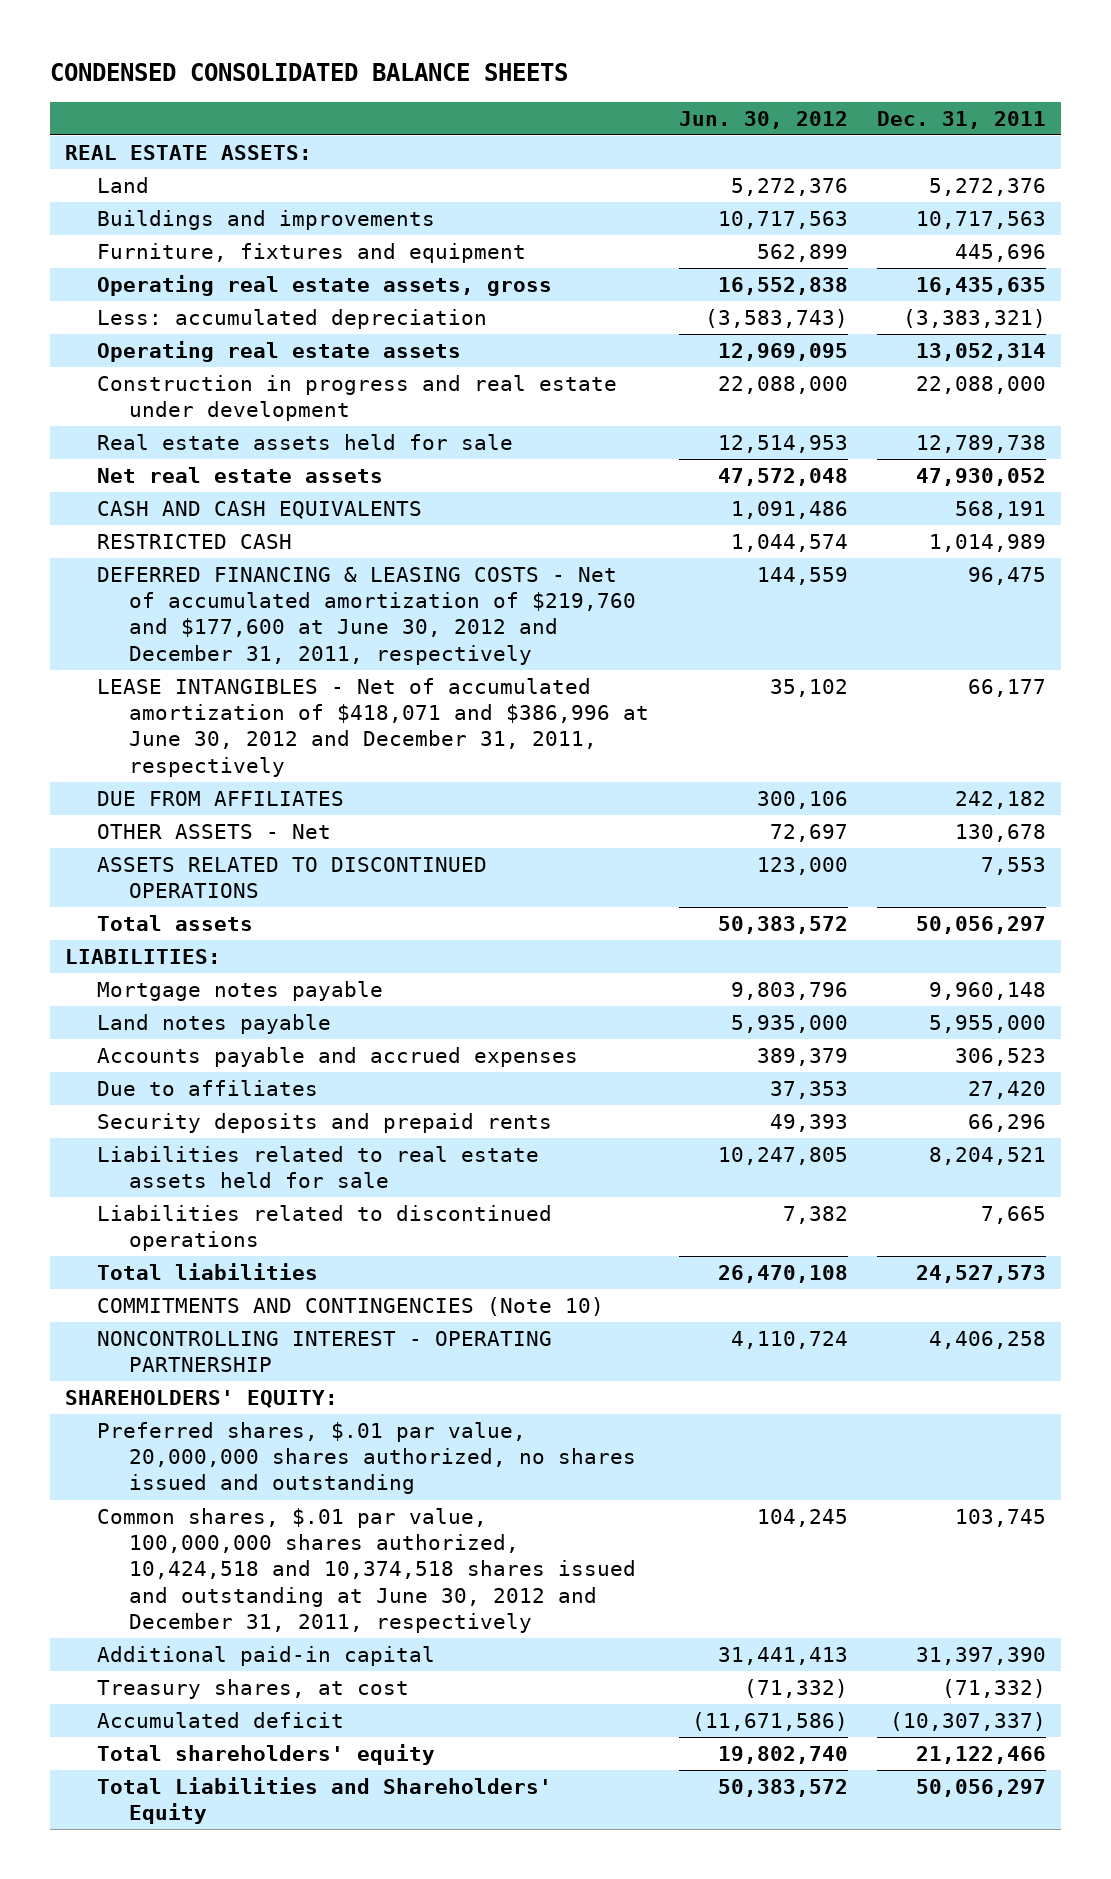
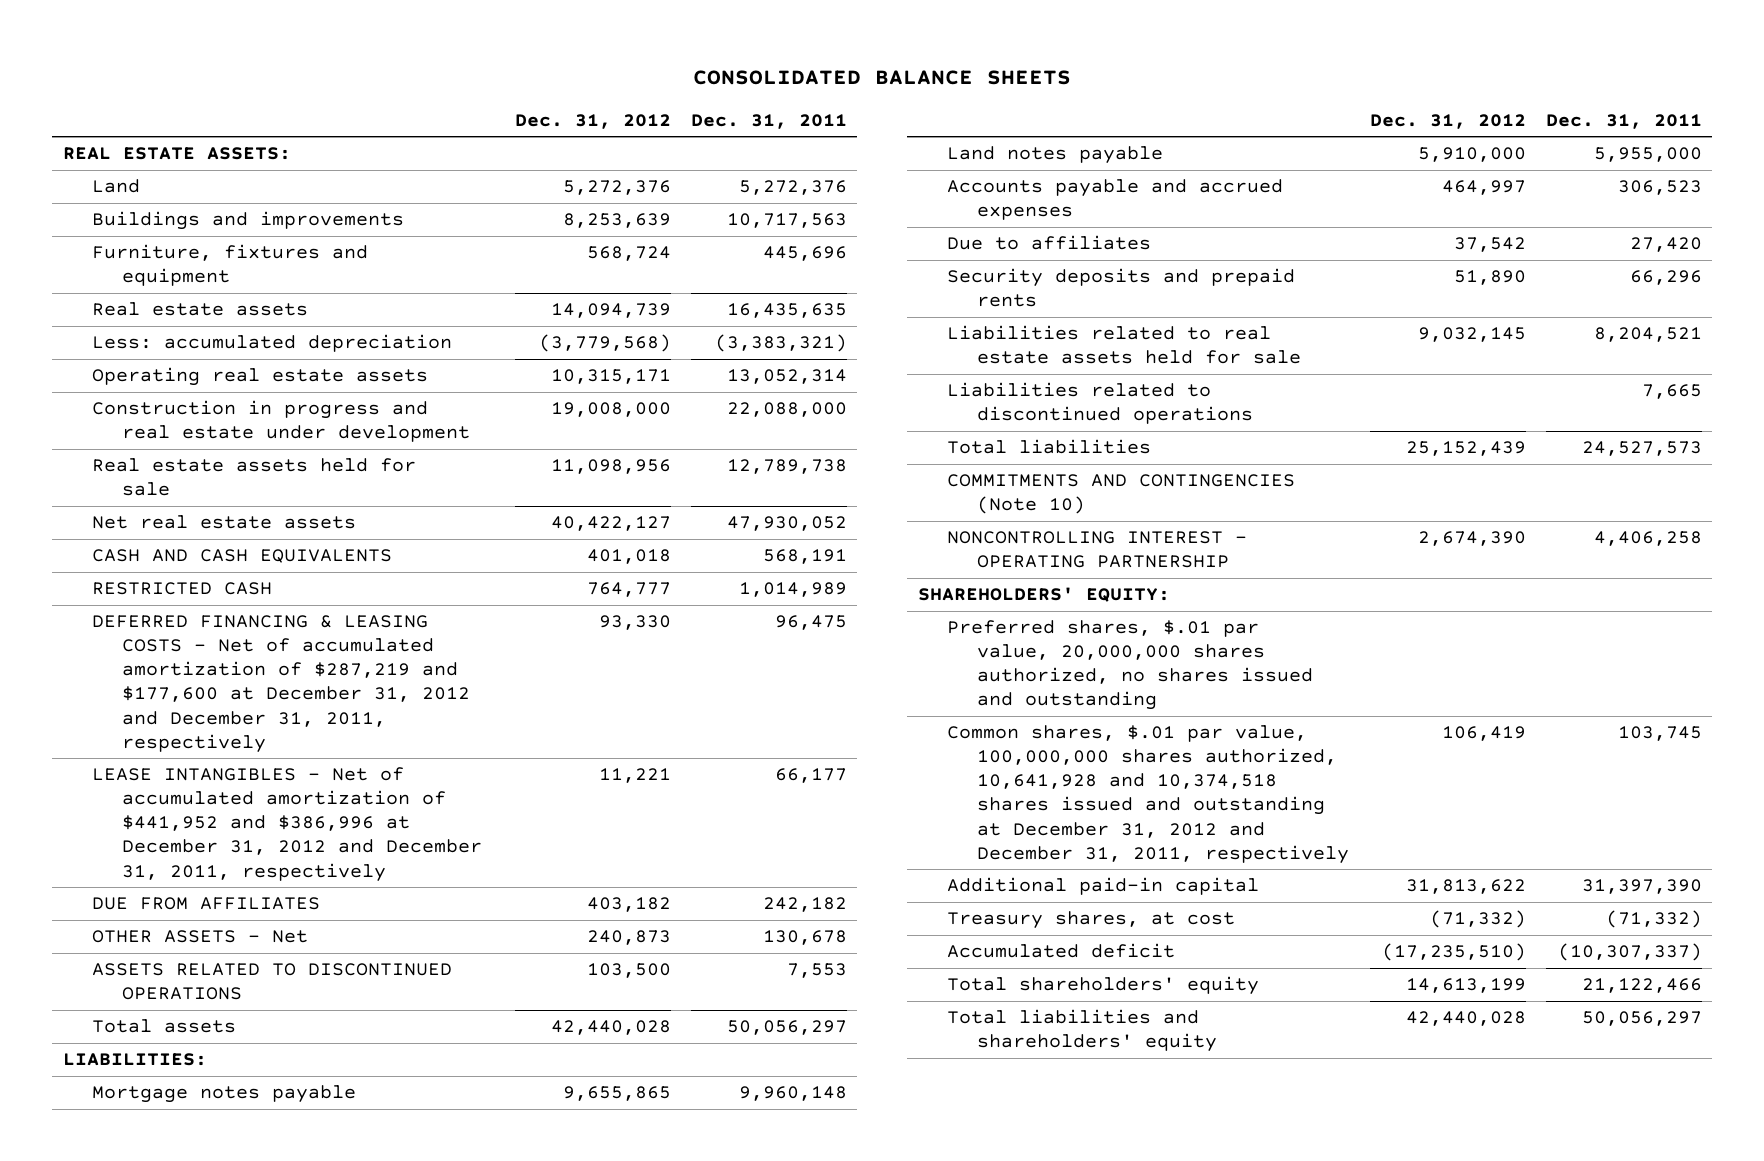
- CONDENSED CONSOLIDATED BALANCE SHEETS
+ CONSOLIDATED BALANCE SHEETS
- | Jun. 30, 2012 | Dec. 31, 2011
+ | Dec. 31, 2012 | Dec. 31, 2011
- Operating real estate assets, gross | 16,552,838 | 16,435,635
+ Real estate assets | 14,094,739 | 16,435,635
- DEFERRED FINANCING & LEASING COSTS - Net of accumulated amortization of $219,760 and $177,600 at June 30, 2012 and December 31, 2011, respectively | 144,559 | 96,475
- LEASE INTANGIBLES - Net of accumulated amortization of $418,071 and $386,996 at June 30, 2012 and December 31, 2011, respectively | 35,102 | 66,177
+ DEFERRED FINANCING & LEASING COSTS - Net of accumulated amortization of $287,219 and $177,600 at December 31, 2012 and December 31, 2011, respectively | 93,330 | 96,475
+ LEASE INTANGIBLES - Net of accumulated amortization of $441,952 and $386,996 at December 31, 2012 and December 31, 2011, respectively | 11,221 | 66,177
- Common shares, $.01 par value, 100,000,000 shares authorized, 10,424,518 and 10,374,518 shares issued and outstanding at June 30, 2012 and December 31, 2011, respectively | 104,245 | 103,745
+ Common shares, $.01 par value, 100,000,000 shares authorized, 10,641,928 and 10,374,518 shares issued and outstanding at December 31, 2012 and December 31, 2011, respectively | 106,419 | 103,745
- Total Liabilities and Shareholders' Equity | 50,383,572 | 50,056,297
+ Total liabilities and shareholders' equity | 42,440,028 | 50,056,297

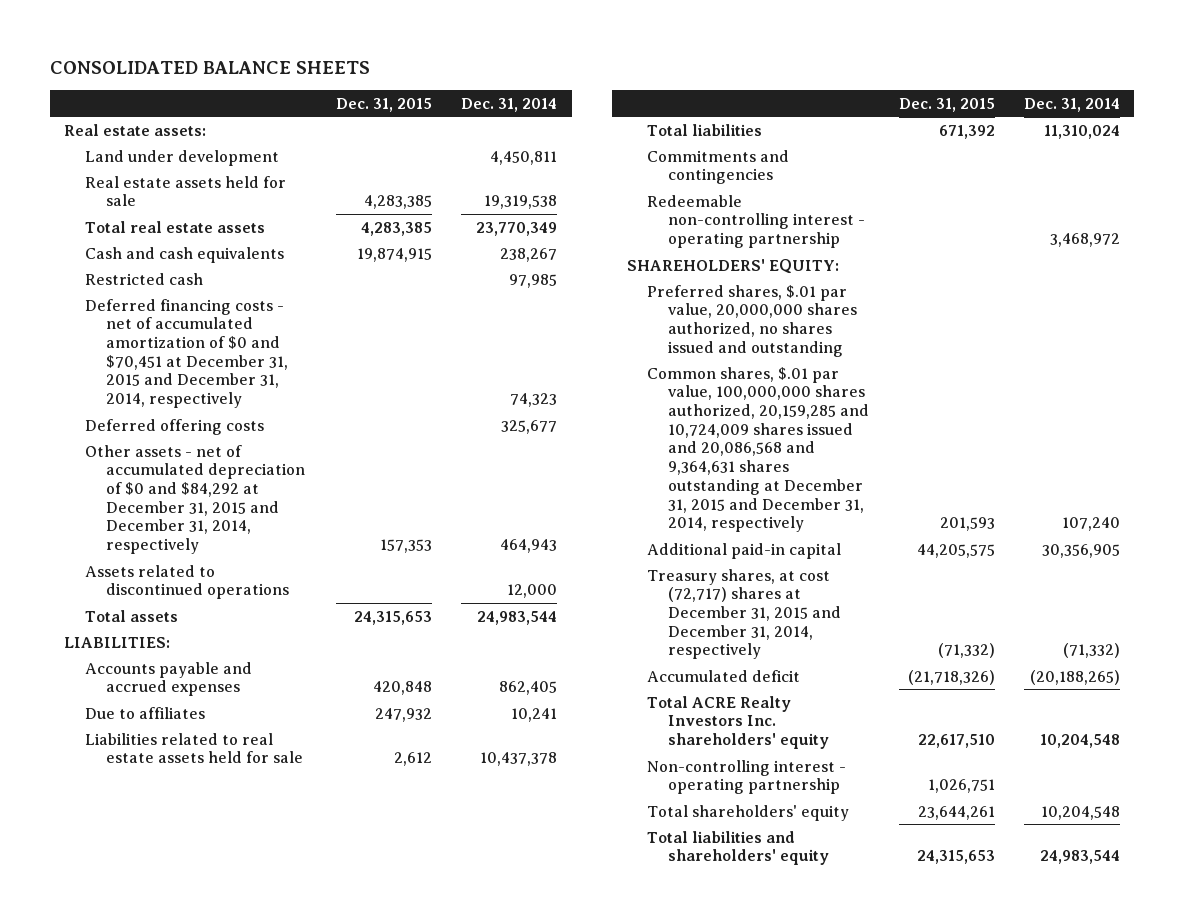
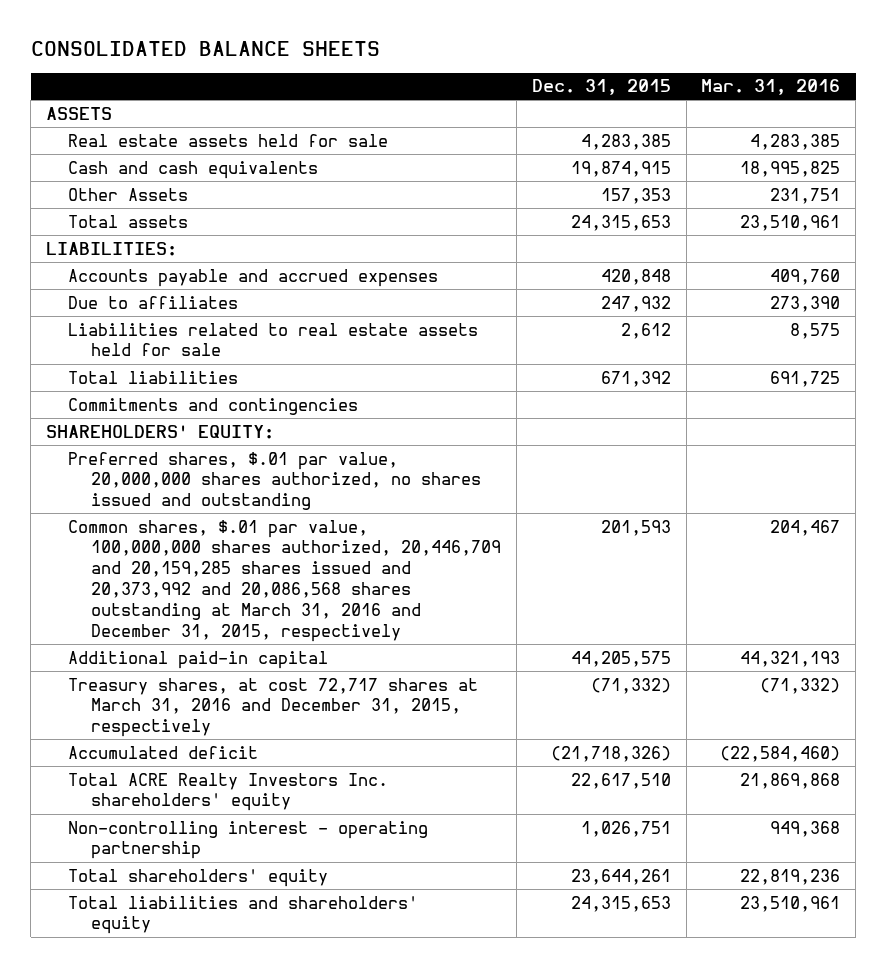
- | Dec. 31, 2015 | Dec. 31, 2014
+ | Dec. 31, 2015 | Mar. 31, 2016
- Real estate assets:
- Land under development | | 4,450,811
+ ASSETS
- Total real estate assets | 4,283,385 | 23,770,349
- Restricted cash | | 97,985
- Deferred financing costs - net of accumulated amortization of $0 and $70,451 at December 31, 2015 and December 31, 2014, respectively | | 74,323
- Deferred offering costs | | 325,677
- Other assets - net of accumulated depreciation of $0 and $84,292 at December 31, 2015 and December 31, 2014, respectively | 157,353 | 464,943
- Assets related to discontinued operations | | 12,000
+ Other Assets | 157,353 | 231,751
- Redeemable non-controlling interest - operating partnership | | 3,468,972
- Common shares, $.01 par value, 100,000,000 shares authorized, 20,159,285 and 10,724,009 shares issued and 20,086,568 and 9,364,631 shares outstanding at December 31, 2015 and December 31, 2014, respectively | 201,593 | 107,240
+ Common shares, $.01 par value, 100,000,000 shares authorized, 20,446,709 and 20,159,285 shares issued and 20,373,992 and 20,086,568 shares outstanding at March 31, 2016 and December 31, 2015, respectively | 201,593 | 204,467
- Treasury shares, at cost (72,717) shares at December 31, 2015 and December 31, 2014, respectively | (71,332) | (71,332)
+ Treasury shares, at cost 72,717 shares at March 31, 2016 and December 31, 2015, respectively | (71,332) | (71,332)

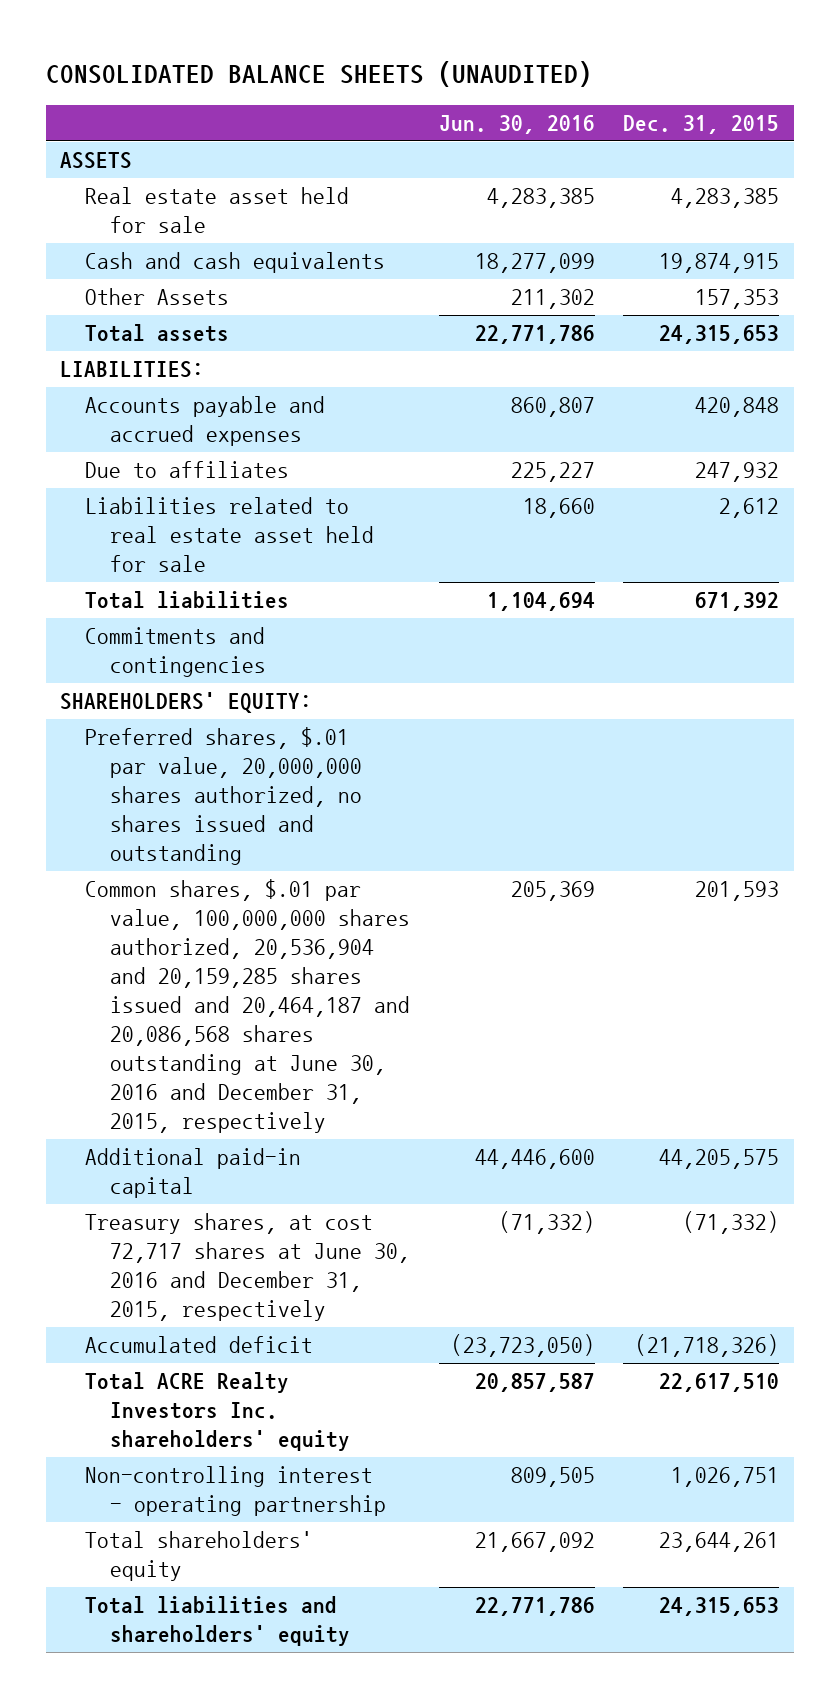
- CONSOLIDATED BALANCE SHEETS
+ CONSOLIDATED BALANCE SHEETS (UNAUDITED)
- | Dec. 31, 2015 | Mar. 31, 2016
+ | Jun. 30, 2016 | Dec. 31, 2015
- Real estate assets held for sale | 4,283,385 | 4,283,385
+ Real estate asset held for sale | 4,283,385 | 4,283,385
- Liabilities related to real estate assets held for sale | 2,612 | 8,575
+ Liabilities related to real estate asset held for sale | 18,660 | 2,612
- Common shares, $.01 par value, 100,000,000 shares authorized, 20,446,709 and 20,159,285 shares issued and 20,373,992 and 20,086,568 shares outstanding at March 31, 2016 and December 31, 2015, respectively | 201,593 | 204,467
+ Common shares, $.01 par value, 100,000,000 shares authorized, 20,536,904 and 20,159,285 shares issued and 20,464,187 and 20,086,568 shares outstanding at June 30, 2016 and December 31, 2015, respectively | 205,369 | 201,593
- Treasury shares, at cost 72,717 shares at March 31, 2016 and December 31, 2015, respectively | (71,332) | (71,332)
+ Treasury shares, at cost 72,717 shares at June 30, 2016 and December 31, 2015, respectively | (71,332) | (71,332)

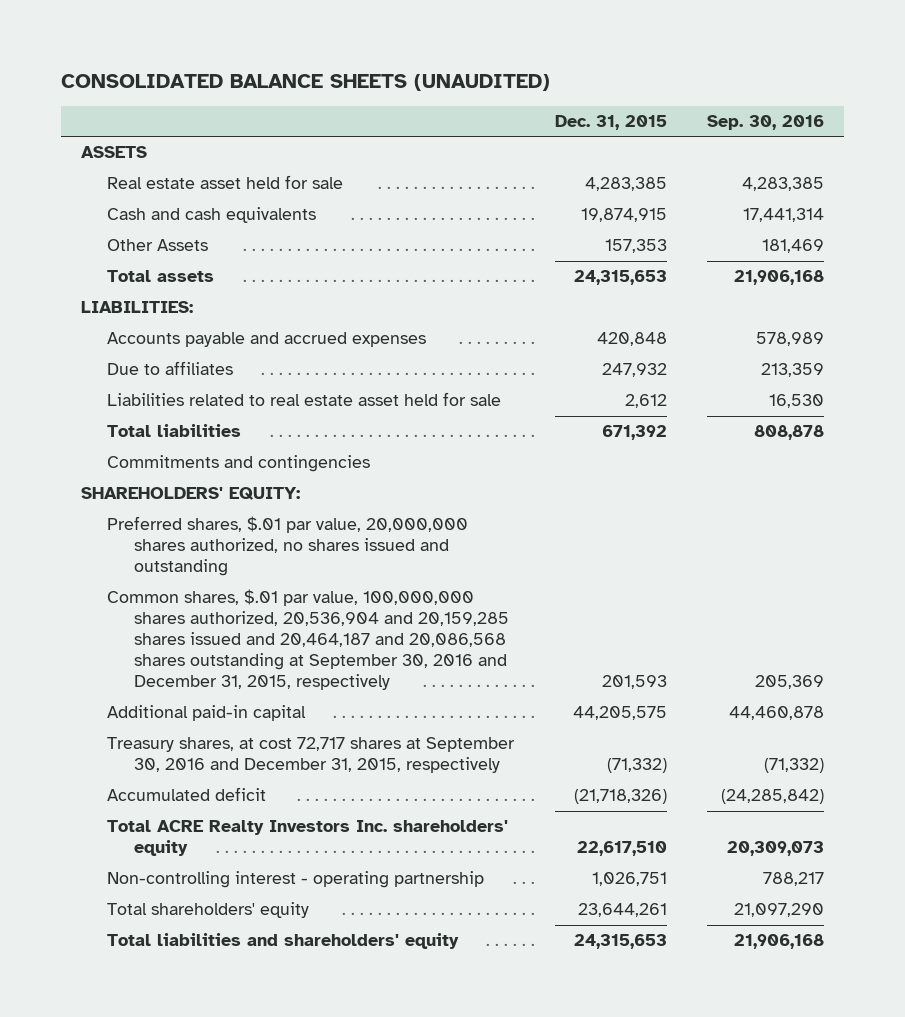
- | Jun. 30, 2016 | Dec. 31, 2015
+ | Dec. 31, 2015 | Sep. 30, 2016
- Common shares, $.01 par value, 100,000,000 shares authorized, 20,536,904 and 20,159,285 shares issued and 20,464,187 and 20,086,568 shares outstanding at June 30, 2016 and December 31, 2015, respectively | 205,369 | 201,593
+ Common shares, $.01 par value, 100,000,000 shares authorized, 20,536,904 and 20,159,285 shares issued and 20,464,187 and 20,086,568 shares outstanding at September 30, 2016 and December 31, 2015, respectively | 201,593 | 205,369
- Treasury shares, at cost 72,717 shares at June 30, 2016 and December 31, 2015, respectively | (71,332) | (71,332)
+ Treasury shares, at cost 72,717 shares at September 30, 2016 and December 31, 2015, respectively | (71,332) | (71,332)

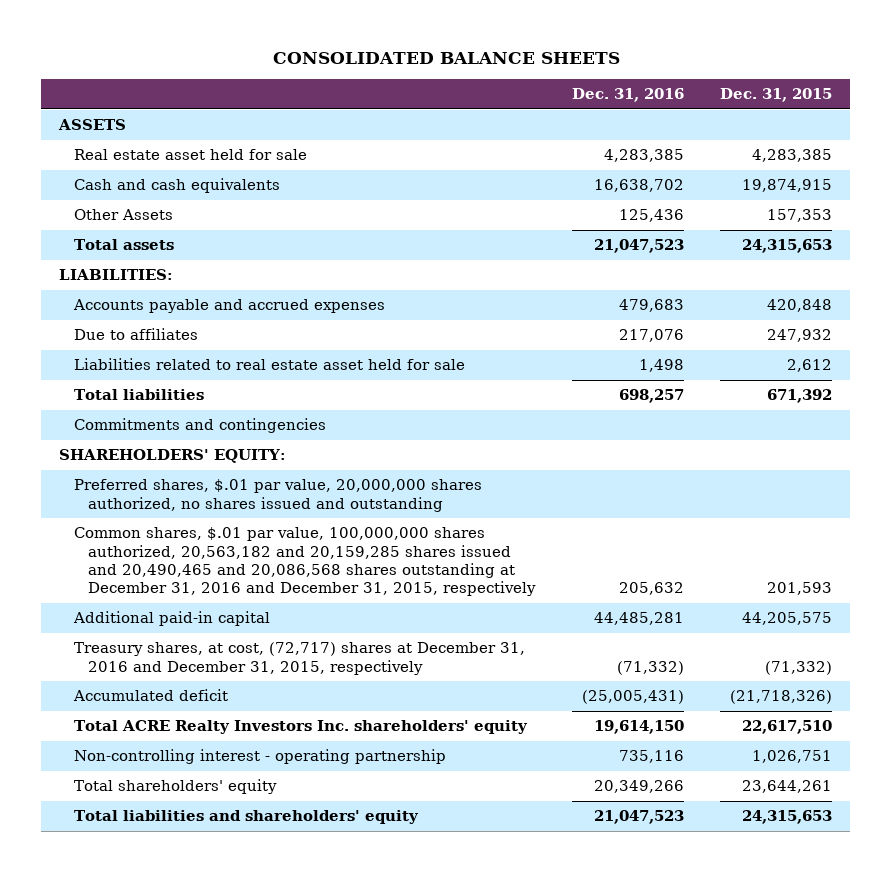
- CONSOLIDATED BALANCE SHEETS (UNAUDITED)
+ CONSOLIDATED BALANCE SHEETS
- | Dec. 31, 2015 | Sep. 30, 2016
+ | Dec. 31, 2016 | Dec. 31, 2015
- Common shares, $.01 par value, 100,000,000 shares authorized, 20,536,904 and 20,159,285 shares issued and 20,464,187 and 20,086,568 shares outstanding at September 30, 2016 and December 31, 2015, respectively | 201,593 | 205,369
+ Common shares, $.01 par value, 100,000,000 shares authorized, 20,563,182 and 20,159,285 shares issued and 20,490,465 and 20,086,568 shares outstanding at December 31, 2016 and December 31, 2015, respectively | 205,632 | 201,593
- Treasury shares, at cost 72,717 shares at September 30, 2016 and December 31, 2015, respectively | (71,332) | (71,332)
+ Treasury shares, at cost, (72,717) shares at December 31, 2016 and December 31, 2015, respectively | (71,332) | (71,332)

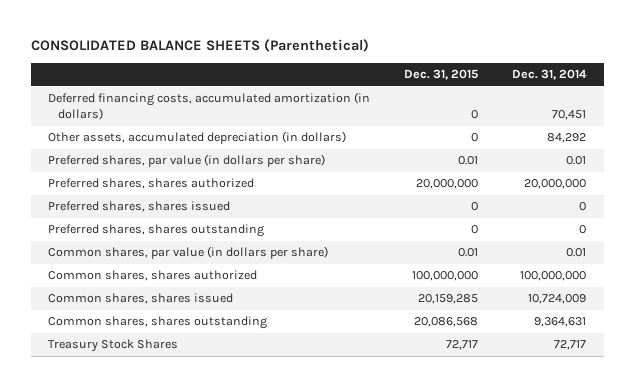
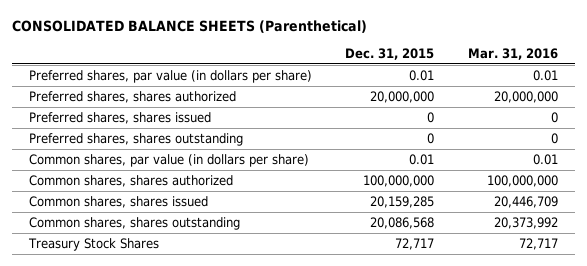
- | Dec. 31, 2015 | Dec. 31, 2014
+ | Dec. 31, 2015 | Mar. 31, 2016
- Deferred financing costs, accumulated amortization (in dollars) | 0 | 70,451
- Other assets, accumulated depreciation (in dollars) | 0 | 84,292

